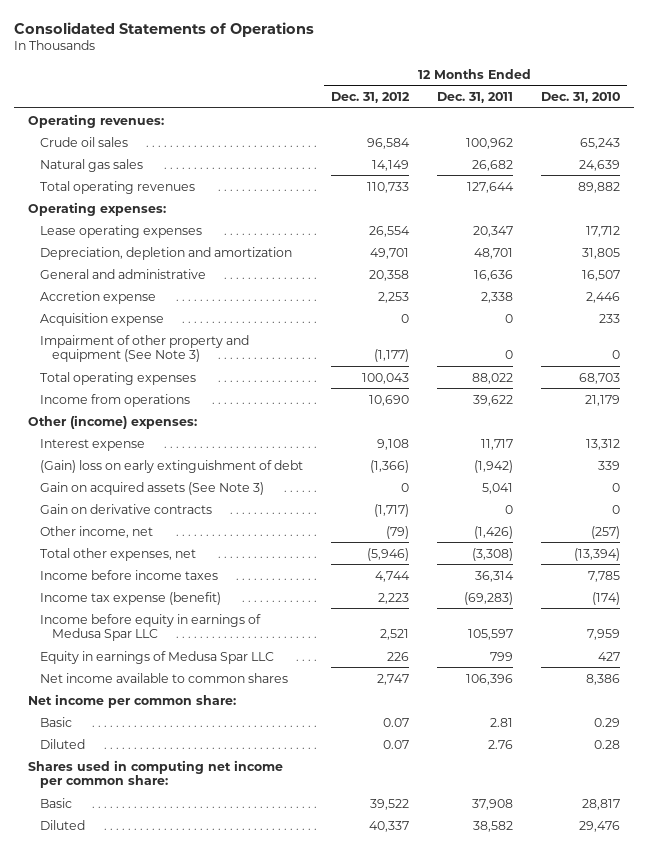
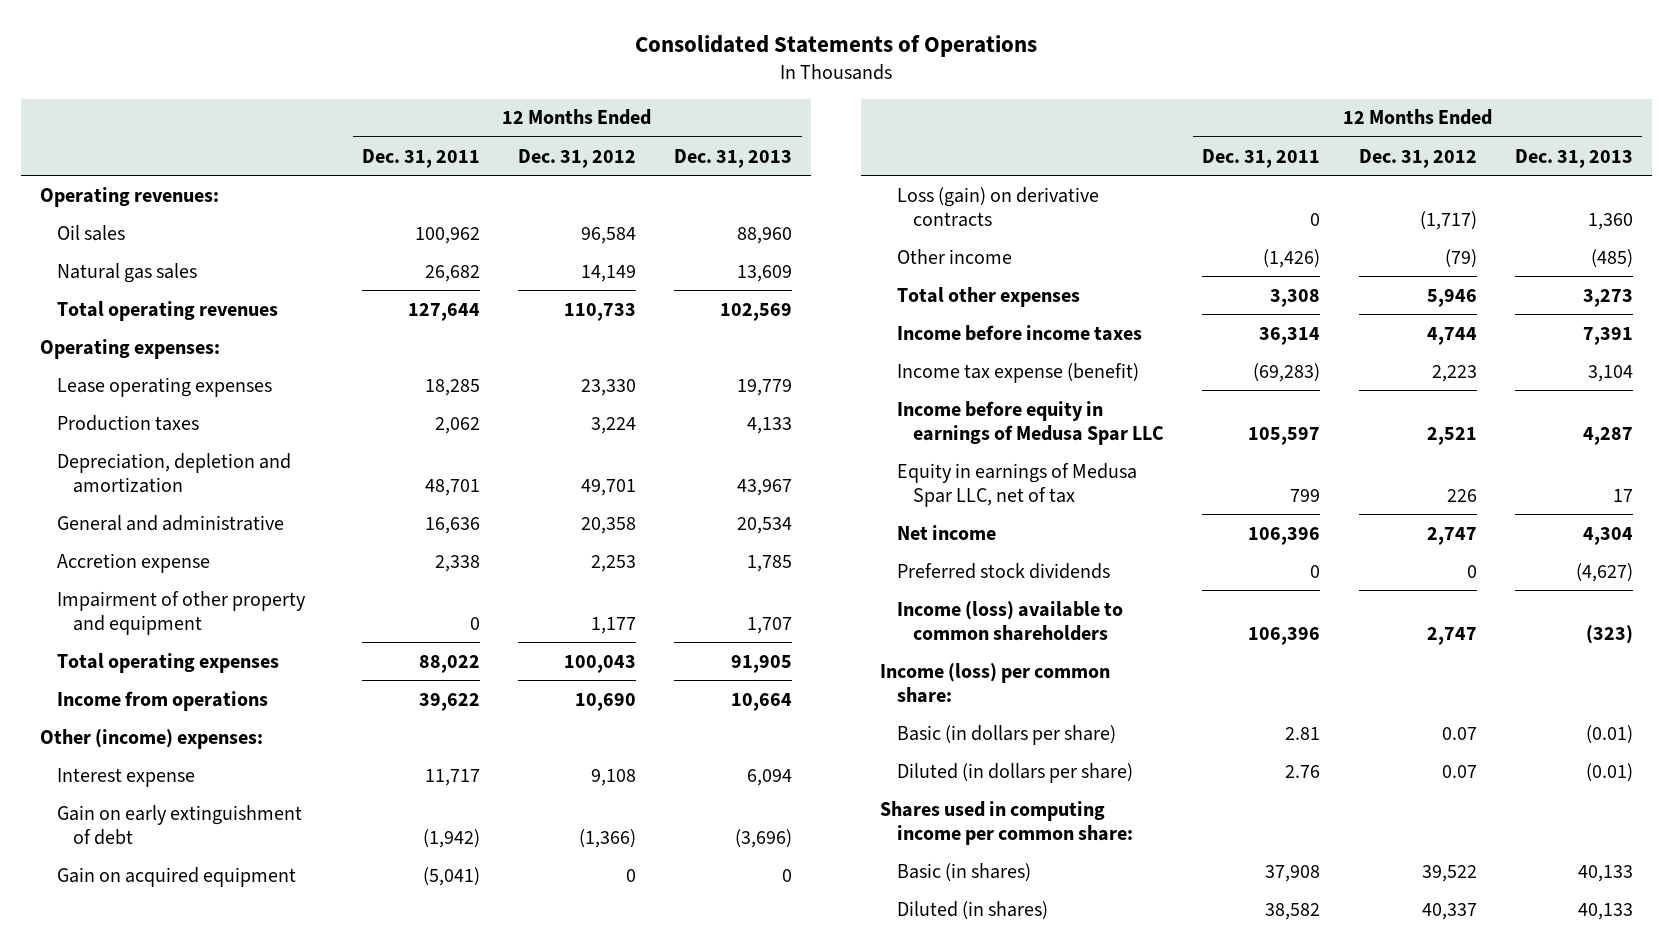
- | 12 Months Ended Dec. 31, 2012 | 12 Months Ended Dec. 31, 2011 | 12 Months Ended Dec. 31, 2010
+ | 12 Months Ended Dec. 31, 2011 | 12 Months Ended Dec. 31, 2012 | 12 Months Ended Dec. 31, 2013
- Crude oil sales | 96,584 | 100,962 | 65,243
+ Oil sales | 100,962 | 96,584 | 88,960
- Lease operating expenses | 26,554 | 20,347 | 17,712
+ Lease operating expenses | 18,285 | 23,330 | 19,779
+ Production taxes | 2,062 | 3,224 | 4,133
- Acquisition expense | 0 | 0 | 233
- Impairment of other property and equipment (See Note 3) | (1,177) | 0 | 0
+ Impairment of other property and equipment | 0 | 1,177 | 1,707
- (Gain) loss on early extinguishment of debt | (1,366) | (1,942) | 339
- Gain on acquired assets (See Note 3) | 0 | 5,041 | 0
- Gain on derivative contracts | (1,717) | 0 | 0
- Other income, net | (79) | (1,426) | (257)
- Total other expenses, net | (5,946) | (3,308) | (13,394)
+ Gain on early extinguishment of debt | (1,942) | (1,366) | (3,696)
+ Gain on acquired equipment | (5,041) | 0 | 0
+ Loss (gain) on derivative contracts | 0 | (1,717) | 1,360
+ Other income | (1,426) | (79) | (485)
+ Total other expenses | 3,308 | 5,946 | 3,273
- Equity in earnings of Medusa Spar LLC | 226 | 799 | 427
- Net income available to common shares | 2,747 | 106,396 | 8,386
- Net income per common share:
- Basic | 0.07 | 2.81 | 0.29
- Diluted | 0.07 | 2.76 | 0.28
- Shares used in computing net income per common share:
- Basic | 39,522 | 37,908 | 28,817
- Diluted | 40,337 | 38,582 | 29,476
+ Equity in earnings of Medusa Spar LLC, net of tax | 799 | 226 | 17
+ Net income | 106,396 | 2,747 | 4,304
+ Preferred stock dividends | 0 | 0 | (4,627)
+ Income (loss) available to common shareholders | 106,396 | 2,747 | (323)
+ Income (loss) per common share:
+ Basic (in dollars per share) | 2.81 | 0.07 | (0.01)
+ Diluted (in dollars per share) | 2.76 | 0.07 | (0.01)
+ Shares used in computing income per common share:
+ Basic (in shares) | 37,908 | 39,522 | 40,133
+ Diluted (in shares) | 38,582 | 40,337 | 40,133

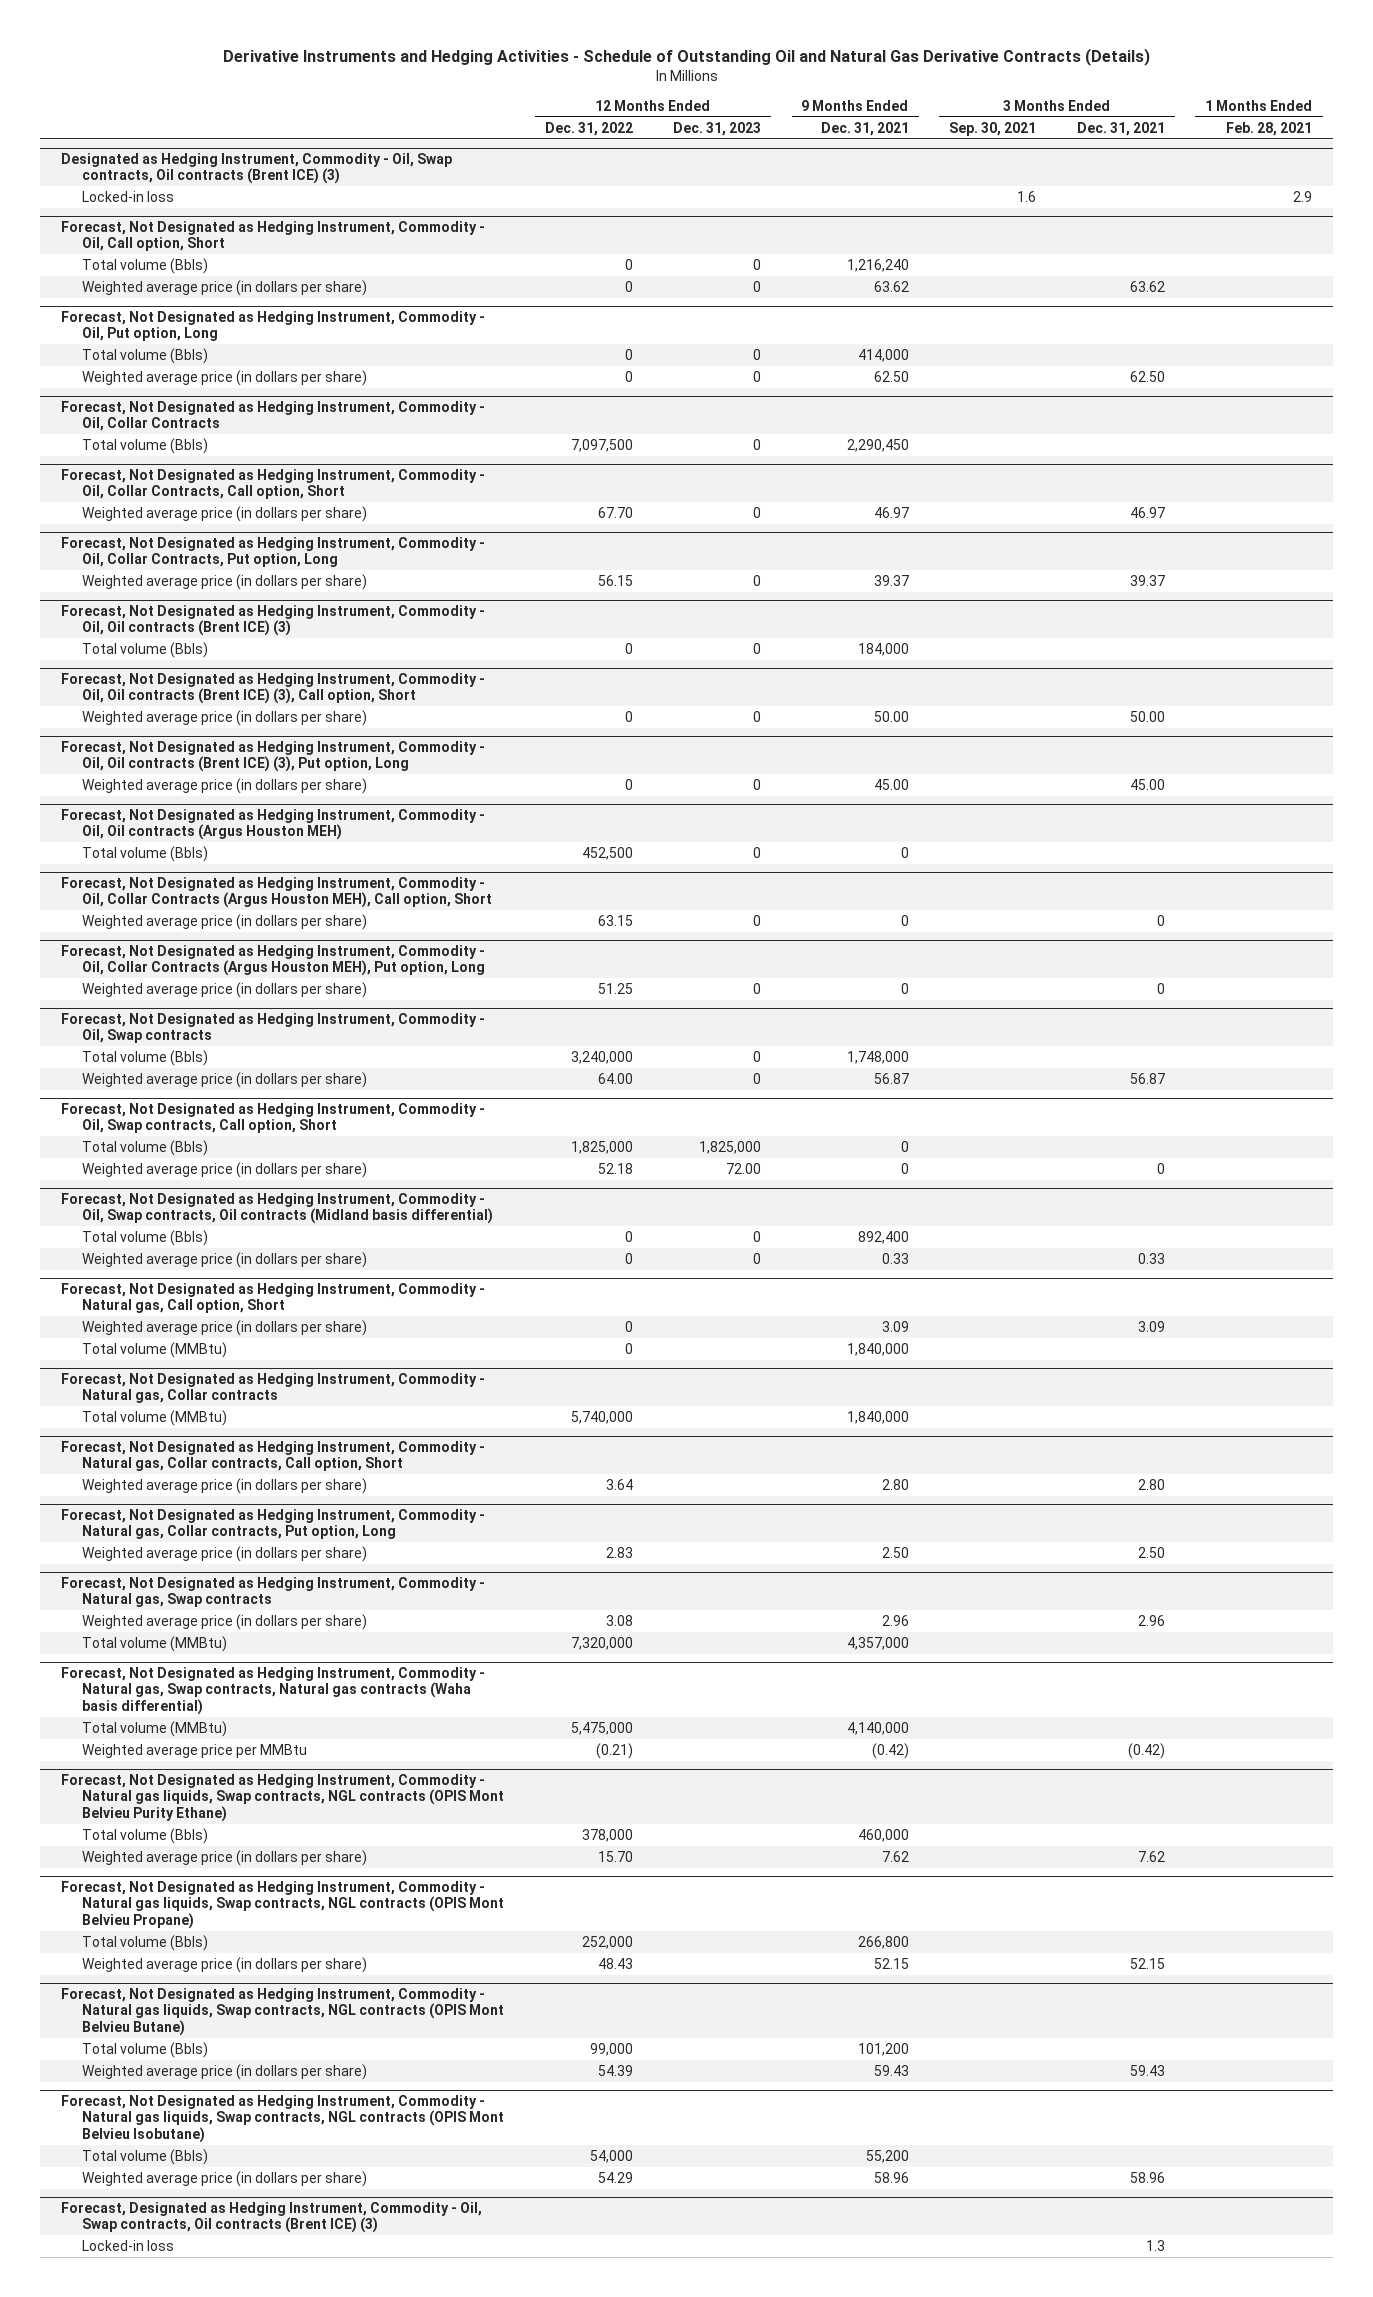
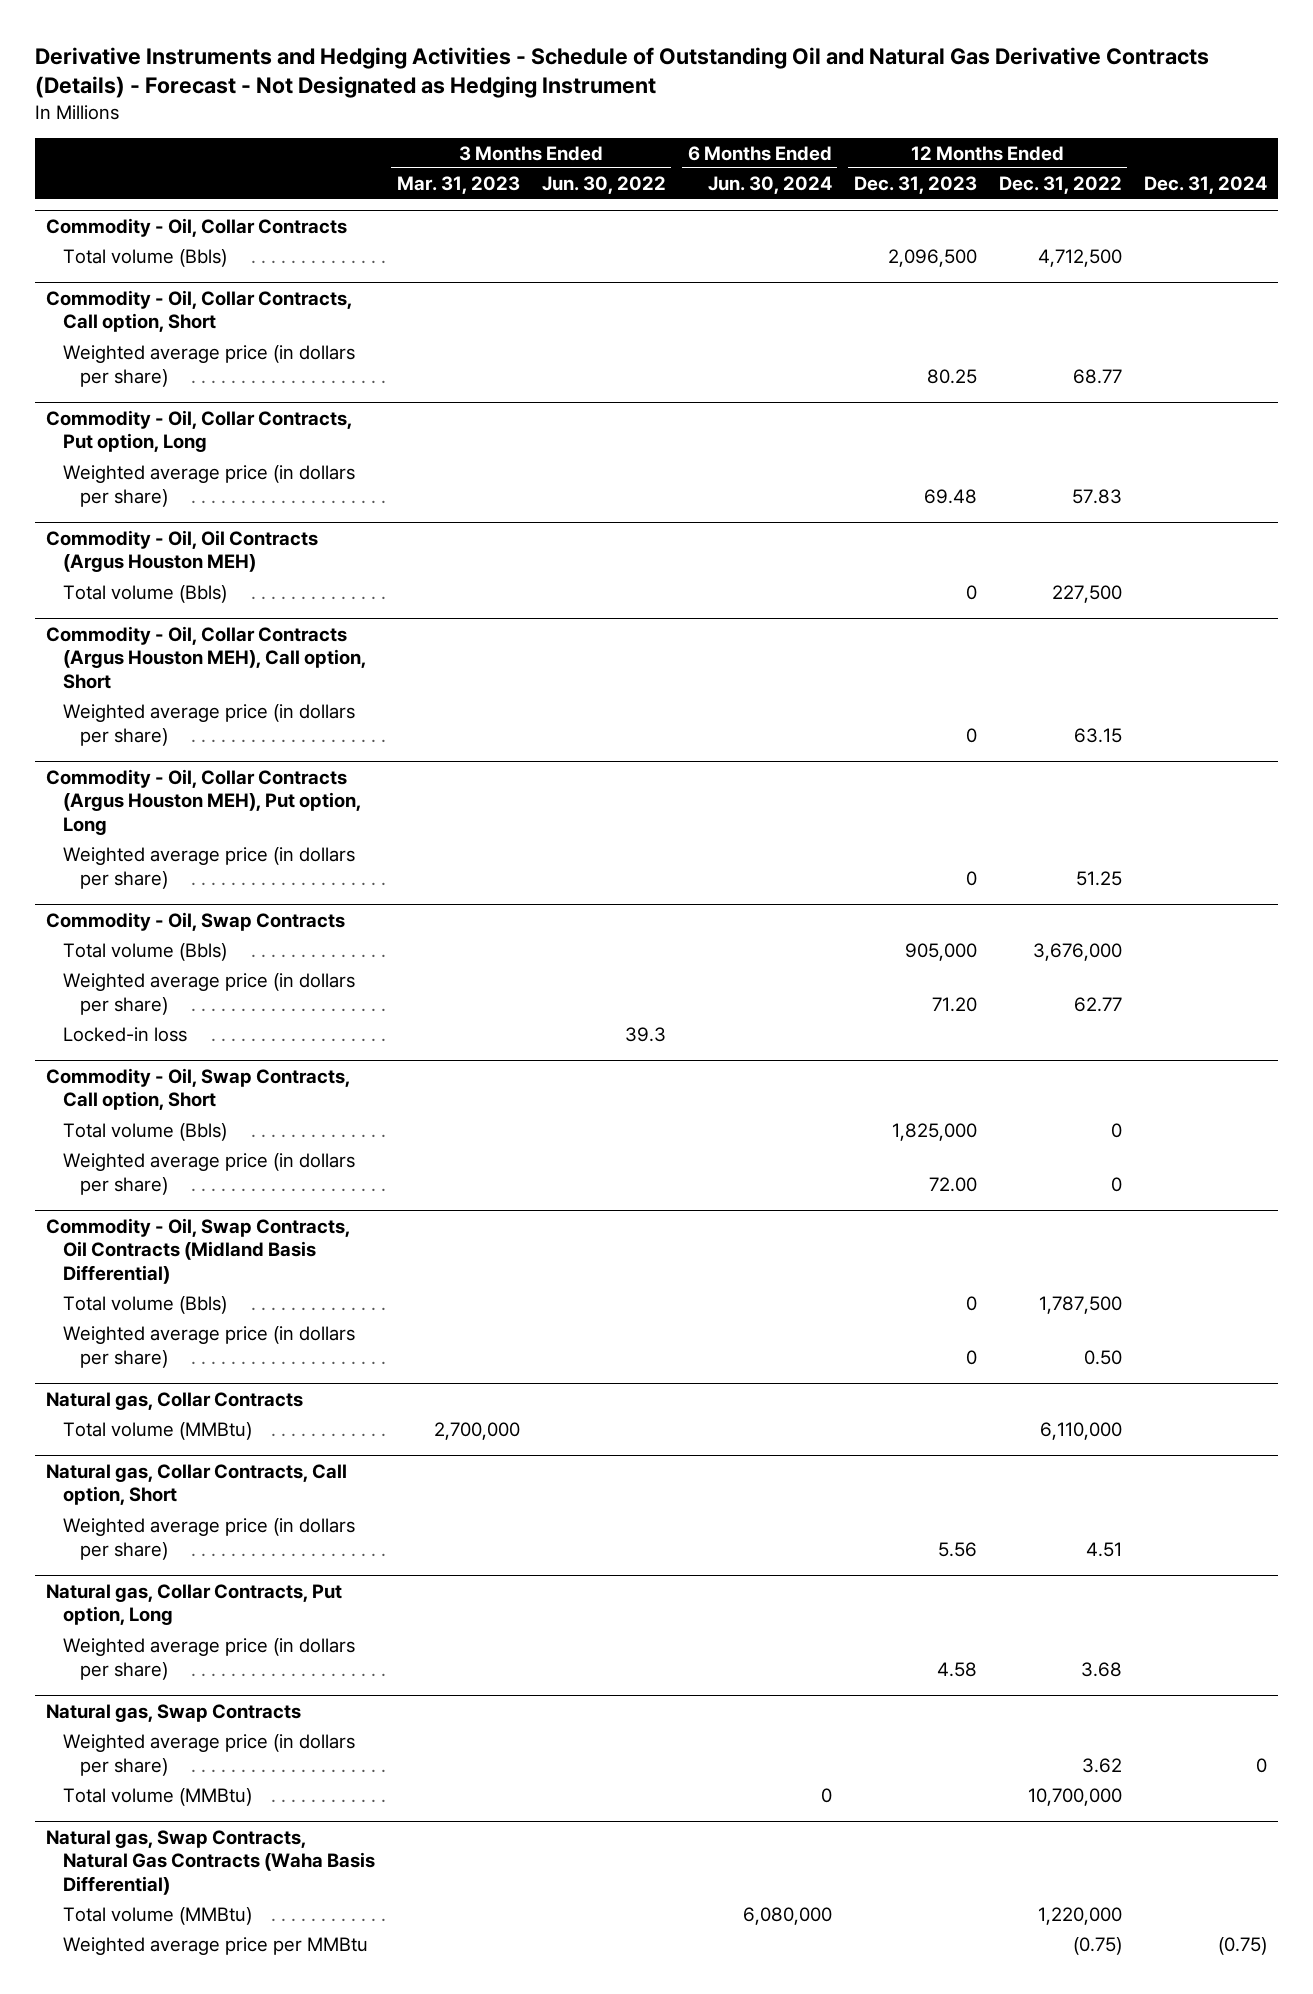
- Derivative Instruments and Hedging Activities - Schedule of Outstanding Oil and Natural Gas Derivative Contracts (Details)
+ Derivative Instruments and Hedging Activities - Schedule of Outstanding Oil and Natural Gas Derivative Contracts (Details) - Forecast - Not Designated as Hedging Instrument
- | 12 Months Ended Dec. 31, 2022 | 12 Months Ended Dec. 31, 2023 | 9 Months Ended Dec. 31, 2021 | 3 Months Ended Sep. 30, 2021 | 3 Months Ended Dec. 31, 2021 | 1 Months Ended Feb. 28, 2021
+ | 3 Months Ended Mar. 31, 2023 | 3 Months Ended Jun. 30, 2022 | 6 Months Ended Jun. 30, 2024 | 12 Months Ended Dec. 31, 2023 | 12 Months Ended Dec. 31, 2022 | Dec. 31, 2024
- Designated as Hedging Instrument, Commodity - Oil, Swap contracts, Oil contracts (Brent ICE) (3)
- Locked-in loss | | | | 1.6 | | 2.9
- Forecast, Not Designated as Hedging Instrument, Commodity - Oil, Call option, Short
- Total volume (Bbls) | 0 | 0 | 1,216,240 | | |
- Weighted average price (in dollars per share) | 0 | 0 | 63.62 | | 63.62 |
- Forecast, Not Designated as Hedging Instrument, Commodity - Oil, Put option, Long
- Total volume (Bbls) | 0 | 0 | 414,000 | | |
- Weighted average price (in dollars per share) | 0 | 0 | 62.50 | | 62.50 |
- Forecast, Not Designated as Hedging Instrument, Commodity - Oil, Collar Contracts
- Total volume (Bbls) | 7,097,500 | 0 | 2,290,450 | | |
- Forecast, Not Designated as Hedging Instrument, Commodity - Oil, Collar Contracts, Call option, Short
- Weighted average price (in dollars per share) | 67.70 | 0 | 46.97 | | 46.97 |
- Forecast, Not Designated as Hedging Instrument, Commodity - Oil, Collar Contracts, Put option, Long
- Weighted average price (in dollars per share) | 56.15 | 0 | 39.37 | | 39.37 |
- Forecast, Not Designated as Hedging Instrument, Commodity - Oil, Oil contracts (Brent ICE) (3)
- Total volume (Bbls) | 0 | 0 | 184,000 | | |
- Forecast, Not Designated as Hedging Instrument, Commodity - Oil, Oil contracts (Brent ICE) (3), Call option, Short
- Weighted average price (in dollars per share) | 0 | 0 | 50.00 | | 50.00 |
- Forecast, Not Designated as Hedging Instrument, Commodity - Oil, Oil contracts (Brent ICE) (3), Put option, Long
- Weighted average price (in dollars per share) | 0 | 0 | 45.00 | | 45.00 |
- Forecast, Not Designated as Hedging Instrument, Commodity - Oil, Oil contracts (Argus Houston MEH)
- Total volume (Bbls) | 452,500 | 0 | 0 | | |
- Forecast, Not Designated as Hedging Instrument, Commodity - Oil, Collar Contracts (Argus Houston MEH), Call option, Short
+ Commodity - Oil, Collar Contracts
+ Total volume (Bbls) | | | | 2,096,500 | 4,712,500 |
+ Commodity - Oil, Collar Contracts, Call option, Short
+ Weighted average price (in dollars per share) | | | | 80.25 | 68.77 |
+ Commodity - Oil, Collar Contracts, Put option, Long
+ Weighted average price (in dollars per share) | | | | 69.48 | 57.83 |
+ Commodity - Oil, Oil Contracts (Argus Houston MEH)
+ Total volume (Bbls) | | | | 0 | 227,500 |
+ Commodity - Oil, Collar Contracts (Argus Houston MEH), Call option, Short
- Forecast, Not Designated as Hedging Instrument, Commodity - Oil, Collar Contracts (Argus Houston MEH), Put option, Long
+ Commodity - Oil, Collar Contracts (Argus Houston MEH), Put option, Long
- Forecast, Not Designated as Hedging Instrument, Commodity - Oil, Swap contracts
- Total volume (Bbls) | 3,240,000 | 0 | 1,748,000 | | |
- Weighted average price (in dollars per share) | 64.00 | 0 | 56.87 | | 56.87 |
- Forecast, Not Designated as Hedging Instrument, Commodity - Oil, Swap contracts, Call option, Short
- Total volume (Bbls) | 1,825,000 | 1,825,000 | 0 | | |
- Weighted average price (in dollars per share) | 52.18 | 72.00 | 0 | | 0 |
- Forecast, Not Designated as Hedging Instrument, Commodity - Oil, Swap contracts, Oil contracts (Midland basis differential)
- Total volume (Bbls) | 0 | 0 | 892,400 | | |
- Weighted average price (in dollars per share) | 0 | 0 | 0.33 | | 0.33 |
- Forecast, Not Designated as Hedging Instrument, Commodity - Natural gas, Call option, Short
- Weighted average price (in dollars per share) | 0 | | 3.09 | | 3.09 |
- Total volume (MMBtu) | 0 | | 1,840,000 | | |
- Forecast, Not Designated as Hedging Instrument, Commodity - Natural gas, Collar contracts
- Total volume (MMBtu) | 5,740,000 | | 1,840,000 | | |
- Forecast, Not Designated as Hedging Instrument, Commodity - Natural gas, Collar contracts, Call option, Short
- Weighted average price (in dollars per share) | 3.64 | | 2.80 | | 2.80 |
- Forecast, Not Designated as Hedging Instrument, Commodity - Natural gas, Collar contracts, Put option, Long
- Weighted average price (in dollars per share) | 2.83 | | 2.50 | | 2.50 |
- Forecast, Not Designated as Hedging Instrument, Commodity - Natural gas, Swap contracts
- Weighted average price (in dollars per share) | 3.08 | | 2.96 | | 2.96 |
- Total volume (MMBtu) | 7,320,000 | | 4,357,000 | | |
- Forecast, Not Designated as Hedging Instrument, Commodity - Natural gas, Swap contracts, Natural gas contracts (Waha basis differential)
- Total volume (MMBtu) | 5,475,000 | | 4,140,000 | | |
- Weighted average price per MMBtu | (0.21) | | (0.42) | | (0.42) |
- Forecast, Not Designated as Hedging Instrument, Commodity - Natural gas liquids, Swap contracts, NGL contracts (OPIS Mont Belvieu Purity Ethane)
- Total volume (Bbls) | 378,000 | | 460,000 | | |
- Weighted average price (in dollars per share) | 15.70 | | 7.62 | | 7.62 |
- Forecast, Not Designated as Hedging Instrument, Commodity - Natural gas liquids, Swap contracts, NGL contracts (OPIS Mont Belvieu Propane)
- Total volume (Bbls) | 252,000 | | 266,800 | | |
- Weighted average price (in dollars per share) | 48.43 | | 52.15 | | 52.15 |
- Forecast, Not Designated as Hedging Instrument, Commodity - Natural gas liquids, Swap contracts, NGL contracts (OPIS Mont Belvieu Butane)
- Total volume (Bbls) | 99,000 | | 101,200 | | |
- Weighted average price (in dollars per share) | 54.39 | | 59.43 | | 59.43 |
- Forecast, Not Designated as Hedging Instrument, Commodity - Natural gas liquids, Swap contracts, NGL contracts (OPIS Mont Belvieu Isobutane)
- Total volume (Bbls) | 54,000 | | 55,200 | | |
- Weighted average price (in dollars per share) | 54.29 | | 58.96 | | 58.96 |
- Forecast, Designated as Hedging Instrument, Commodity - Oil, Swap contracts, Oil contracts (Brent ICE) (3)
+ Commodity - Oil, Swap Contracts
+ Total volume (Bbls) | | | | 905,000 | 3,676,000 |
+ Weighted average price (in dollars per share) | | | | 71.20 | 62.77 |
+ Commodity - Oil, Swap Contracts, Call option, Short
+ Total volume (Bbls) | | | | 1,825,000 | 0 |
+ Weighted average price (in dollars per share) | | | | 72.00 | 0 |
+ Commodity - Oil, Swap Contracts, Oil Contracts (Midland Basis Differential)
+ Total volume (Bbls) | | | | 0 | 1,787,500 |
+ Weighted average price (in dollars per share) | | | | 0 | 0.50 |
+ Natural gas, Collar Contracts
+ Total volume (MMBtu) | 2,700,000 | | | | 6,110,000 |
+ Natural gas, Collar Contracts, Call option, Short
+ Weighted average price (in dollars per share) | | | | 5.56 | 4.51 |
+ Natural gas, Collar Contracts, Put option, Long
+ Weighted average price (in dollars per share) | | | | 4.58 | 3.68 |
+ Natural gas, Swap Contracts
+ Weighted average price (in dollars per share) | | | | | 3.62 | 0
+ Total volume (MMBtu) | | | 0 | | 10,700,000 |
+ Natural gas, Swap Contracts, Natural Gas Contracts (Waha Basis Differential)
+ Total volume (MMBtu) | | | 6,080,000 | | 1,220,000 |
+ Weighted average price per MMBtu | | | | | (0.75) | (0.75)

